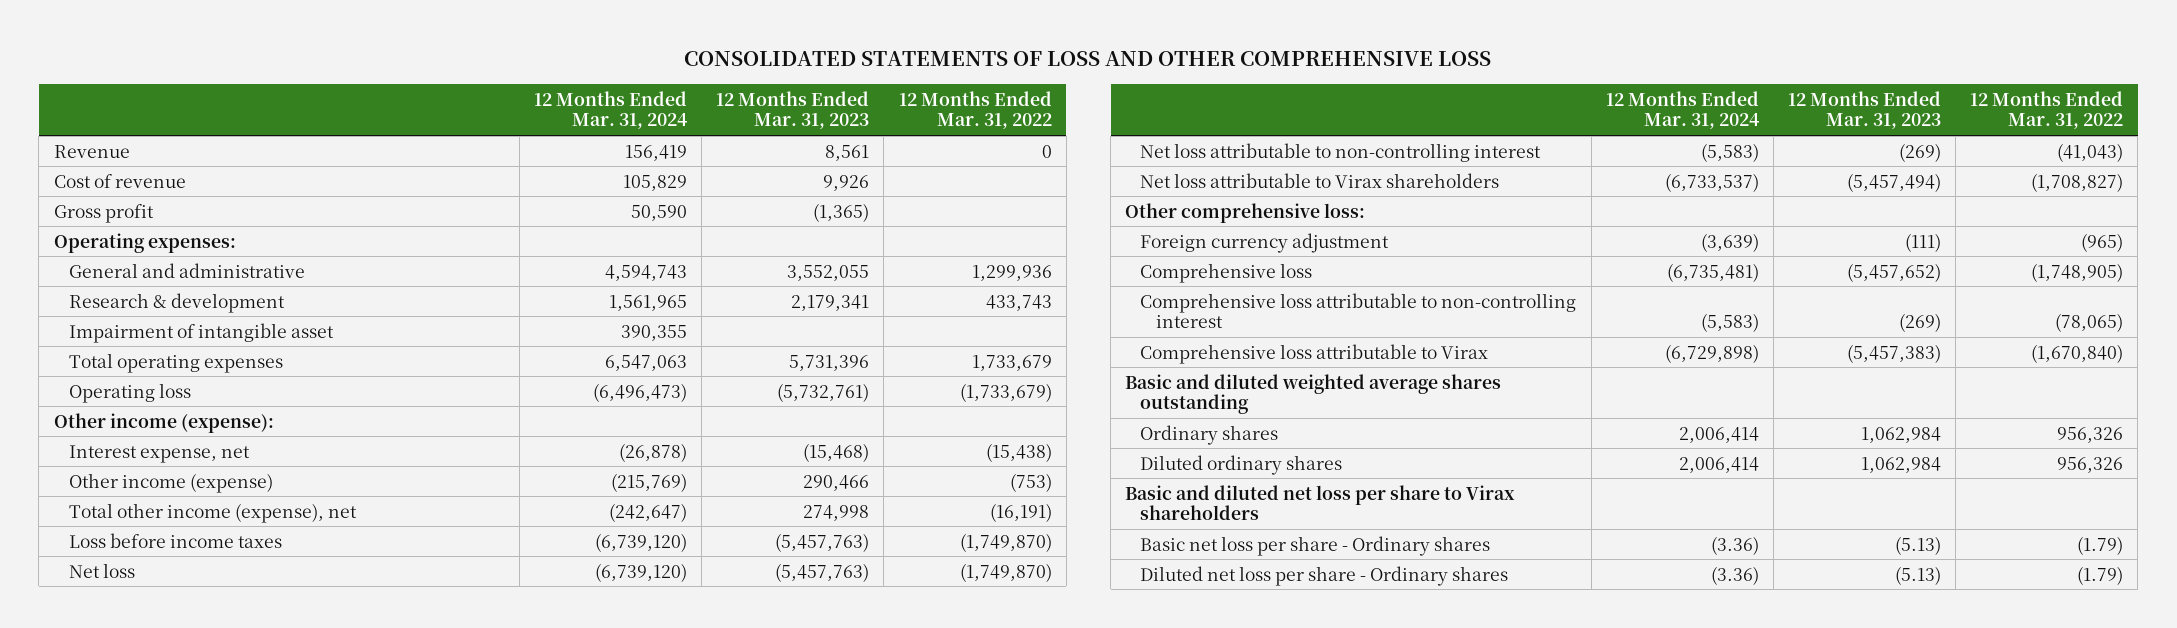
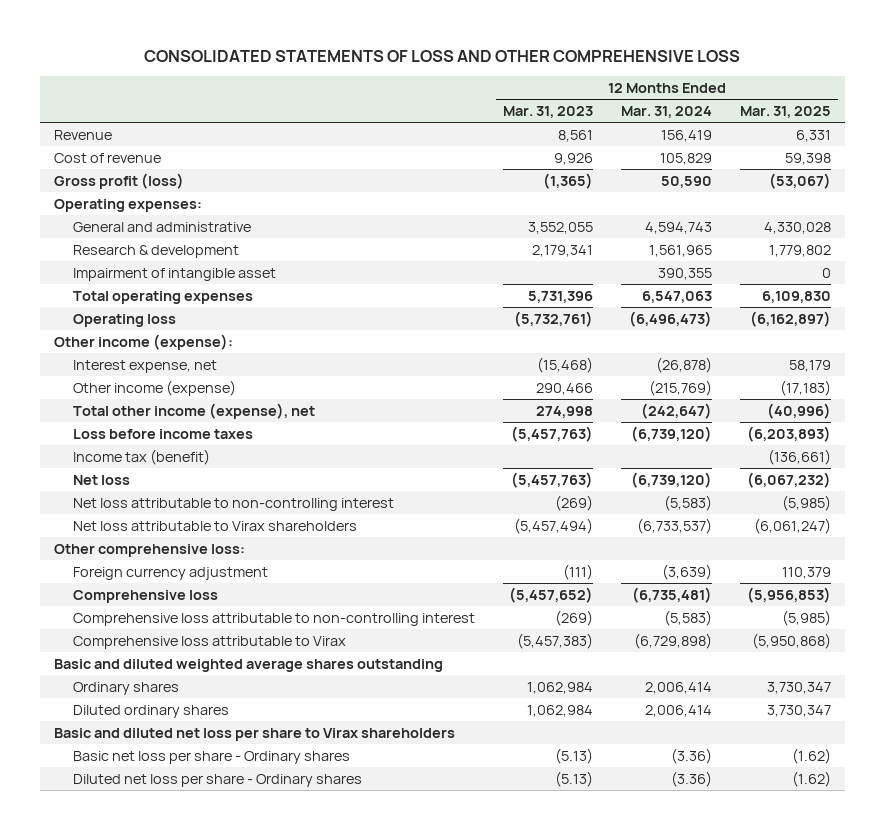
- | 12 Months Ended Mar. 31, 2024 | 12 Months Ended Mar. 31, 2023 | 12 Months Ended Mar. 31, 2022
+ | 12 Months Ended Mar. 31, 2023 | 12 Months Ended Mar. 31, 2024 | 12 Months Ended Mar. 31, 2025
- Gross profit | 50,590 | (1,365) |
+ Gross profit (loss) | (1,365) | 50,590 | (53,067)
+ Income tax (benefit) | | | (136,661)

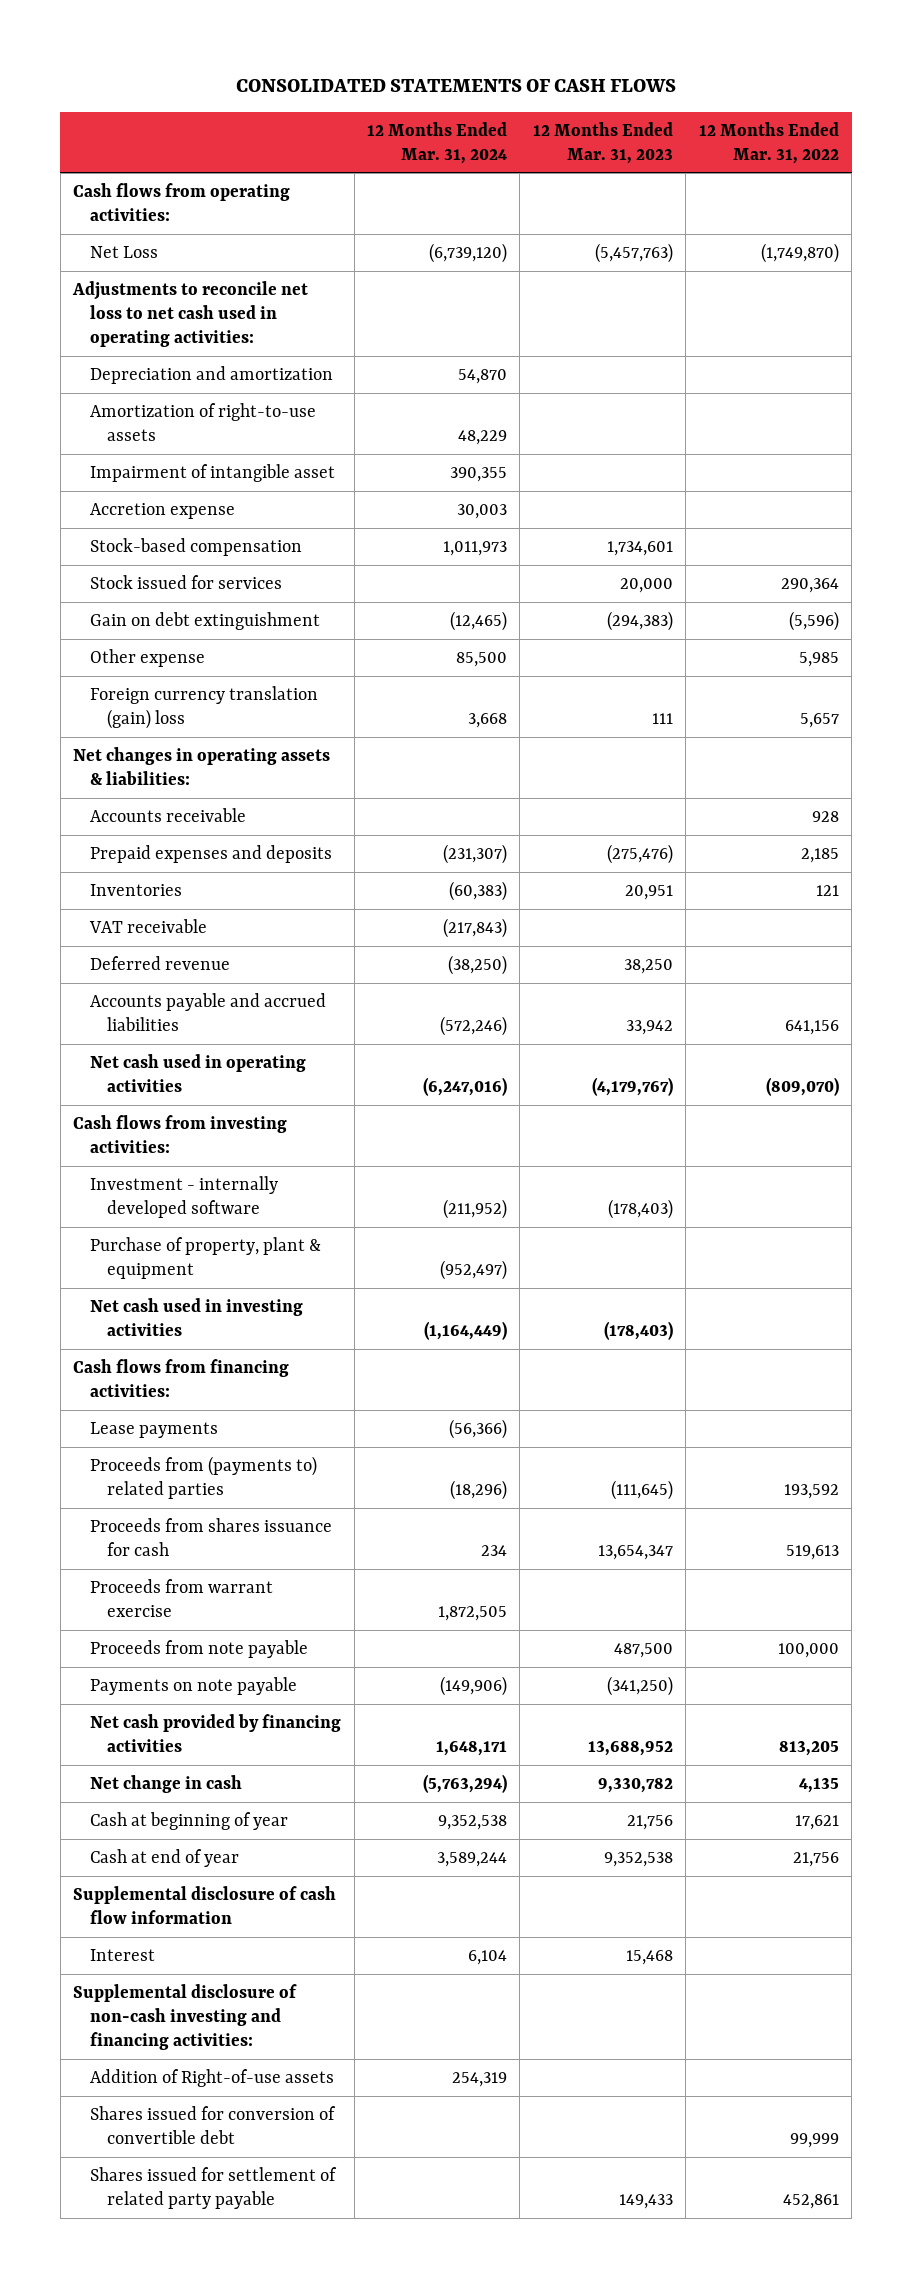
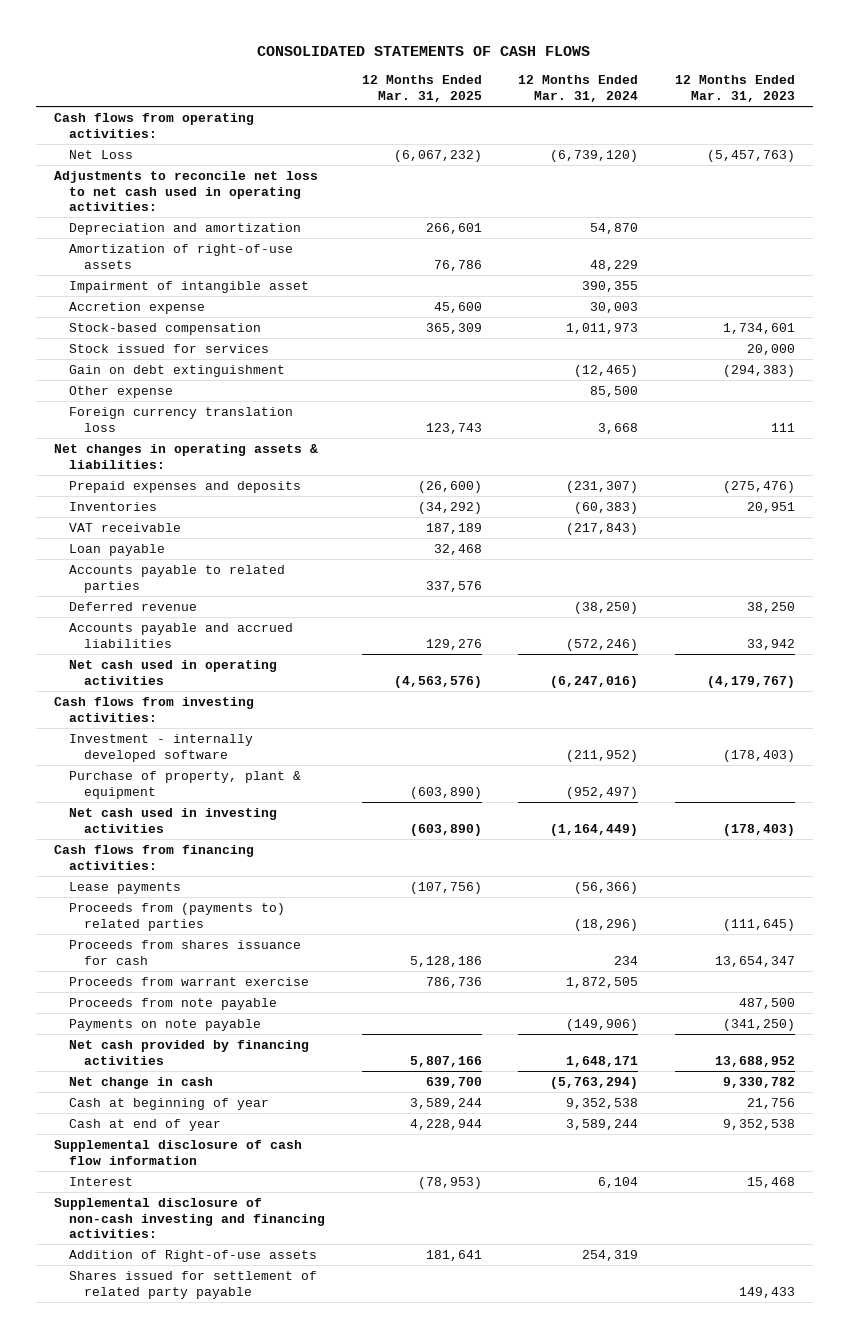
- | 12 Months Ended Mar. 31, 2024 | 12 Months Ended Mar. 31, 2023 | 12 Months Ended Mar. 31, 2022
+ | 12 Months Ended Mar. 31, 2025 | 12 Months Ended Mar. 31, 2024 | 12 Months Ended Mar. 31, 2023
- Amortization of right-to-use assets | 48,229 | |
+ Amortization of right-of-use assets | 76,786 | 48,229 |
- Foreign currency translation (gain) loss | 3,668 | 111 | 5,657
+ Foreign currency translation loss | 123,743 | 3,668 | 111
- Accounts receivable | | | 928
+ Loan payable | 32,468 | |
+ Accounts payable to related parties | 337,576 | |
- Shares issued for conversion of convertible debt | | | 99,999

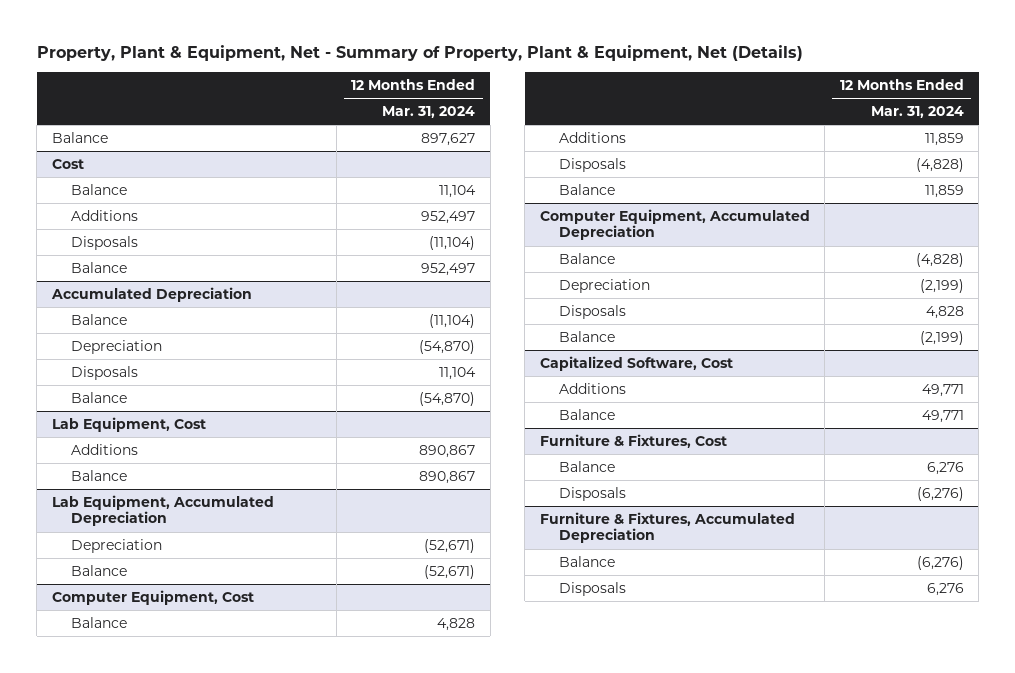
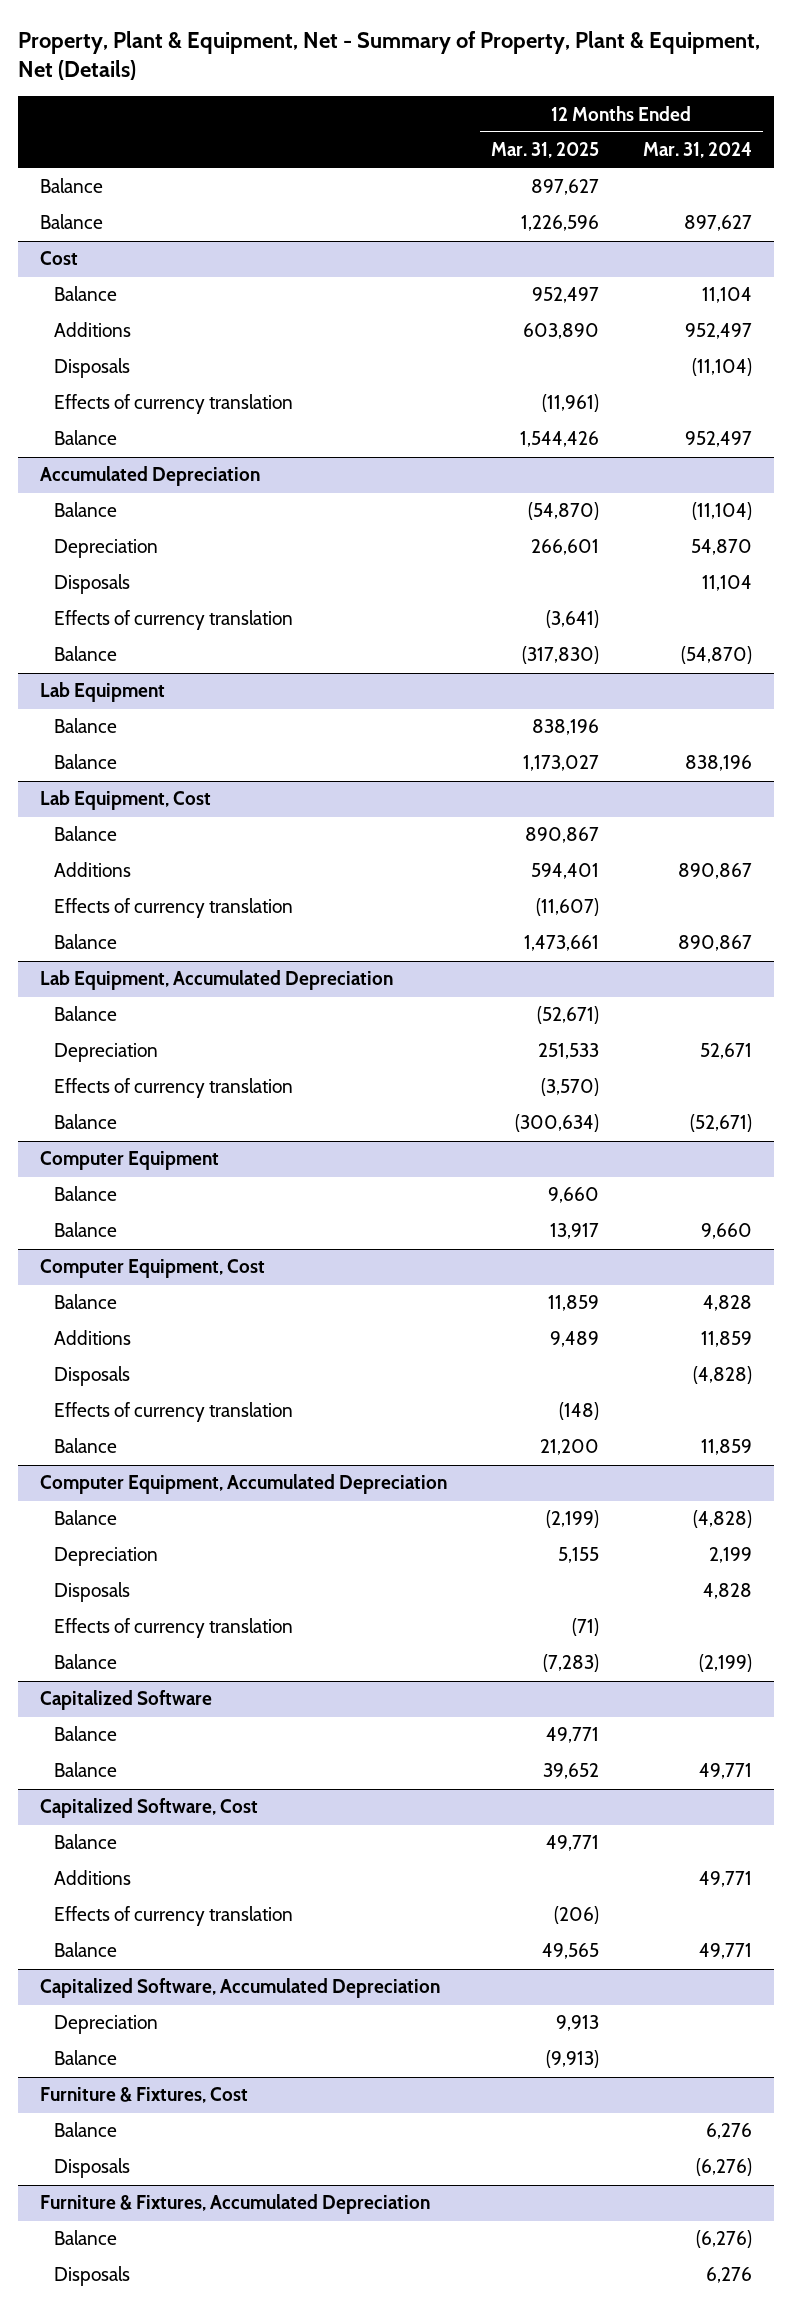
- | 12 Months Ended Mar. 31, 2024
+ | 12 Months Ended Mar. 31, 2025 | 12 Months Ended Mar. 31, 2024
+ Balance | 897,627 |
@ Cost
+ Effects of currency translation | (11,961) |
@ Accumulated Depreciation
- Depreciation | (54,870)
+ Depreciation | 266,601 | 54,870
+ Effects of currency translation | (3,641) |
+ Lab Equipment
+ Balance | 838,196 |
+ Balance | 1,173,027 | 838,196
@ Lab Equipment, Cost
+ Balance | 890,867 |
+ Effects of currency translation | (11,607) |
@ Lab Equipment, Accumulated Depreciation
- Depreciation | (52,671)
+ Balance | (52,671) |
+ Depreciation | 251,533 | 52,671
+ Effects of currency translation | (3,570) |
+ Computer Equipment
+ Balance | 9,660 |
+ Balance | 13,917 | 9,660
@ Computer Equipment, Cost
+ Effects of currency translation | (148) |
@ Computer Equipment, Accumulated Depreciation
- Depreciation | (2,199)
+ Depreciation | 5,155 | 2,199
+ Effects of currency translation | (71) |
+ Capitalized Software
+ Balance | 49,771 |
+ Balance | 39,652 | 49,771
@ Capitalized Software, Cost
+ Balance | 49,771 |
+ Effects of currency translation | (206) |
+ Capitalized Software, Accumulated Depreciation
+ Depreciation | 9,913 |
+ Balance | (9,913) |

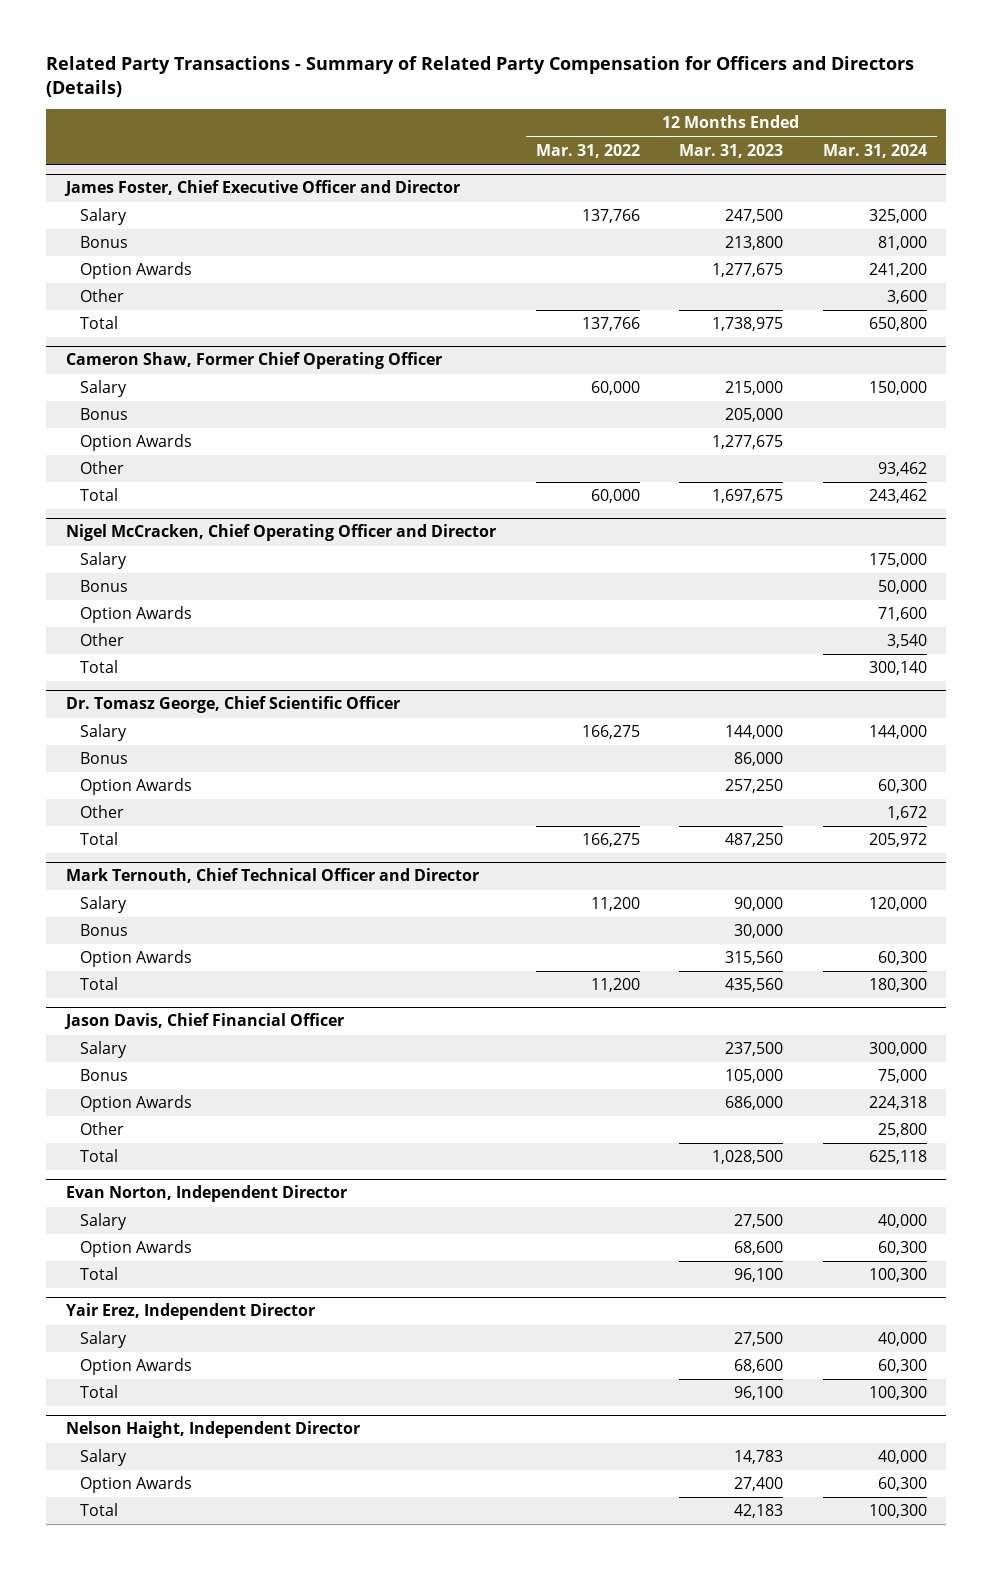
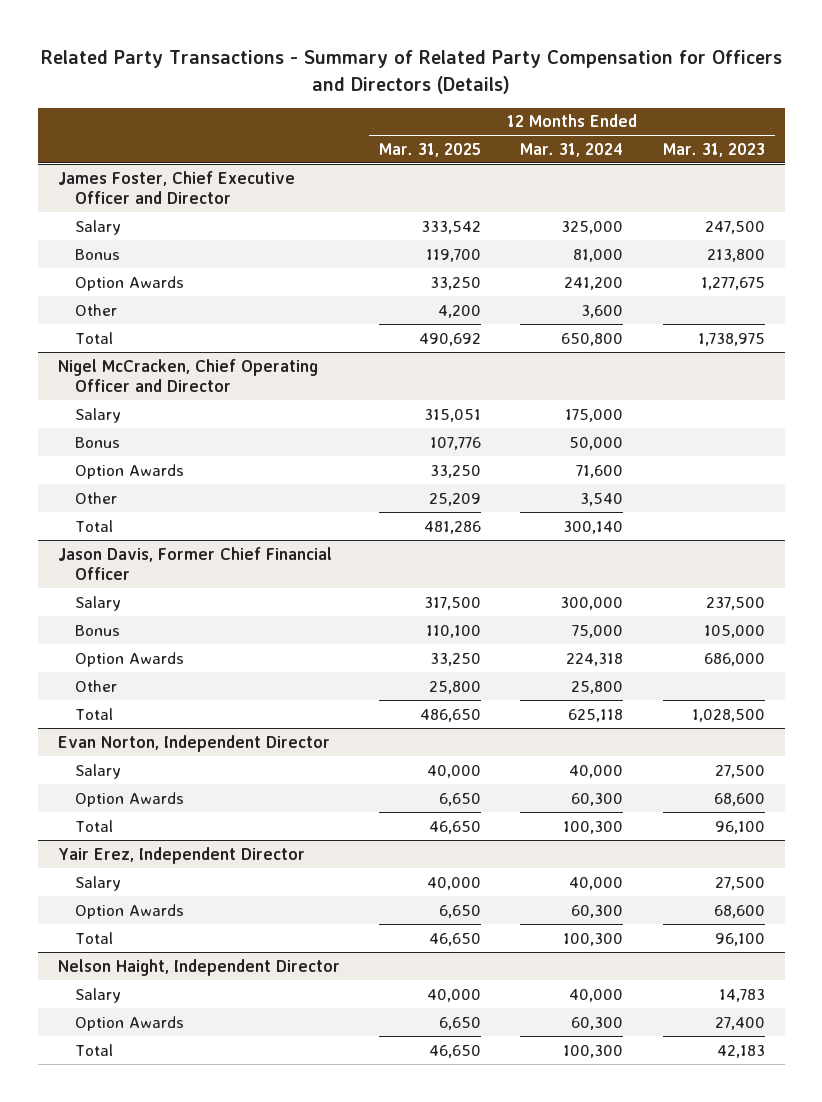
- | 12 Months Ended Mar. 31, 2022 | 12 Months Ended Mar. 31, 2023 | 12 Months Ended Mar. 31, 2024
+ | 12 Months Ended Mar. 31, 2025 | 12 Months Ended Mar. 31, 2024 | 12 Months Ended Mar. 31, 2023
- Cameron Shaw, Former Chief Operating Officer
- Salary | 60,000 | 215,000 | 150,000
- Bonus | | 205,000 |
- Option Awards | | 1,277,675 |
- Other | | | 93,462
- Total | 60,000 | 1,697,675 | 243,462
- Dr. Tomasz George, Chief Scientific Officer
- Salary | 166,275 | 144,000 | 144,000
- Bonus | | 86,000 |
- Option Awards | | 257,250 | 60,300
- Other | | | 1,672
- Total | 166,275 | 487,250 | 205,972
- Mark Ternouth, Chief Technical Officer and Director
- Salary | 11,200 | 90,000 | 120,000
- Bonus | | 30,000 |
- Option Awards | | 315,560 | 60,300
- Total | 11,200 | 435,560 | 180,300
- Jason Davis, Chief Financial Officer
+ Jason Davis, Former Chief Financial Officer

